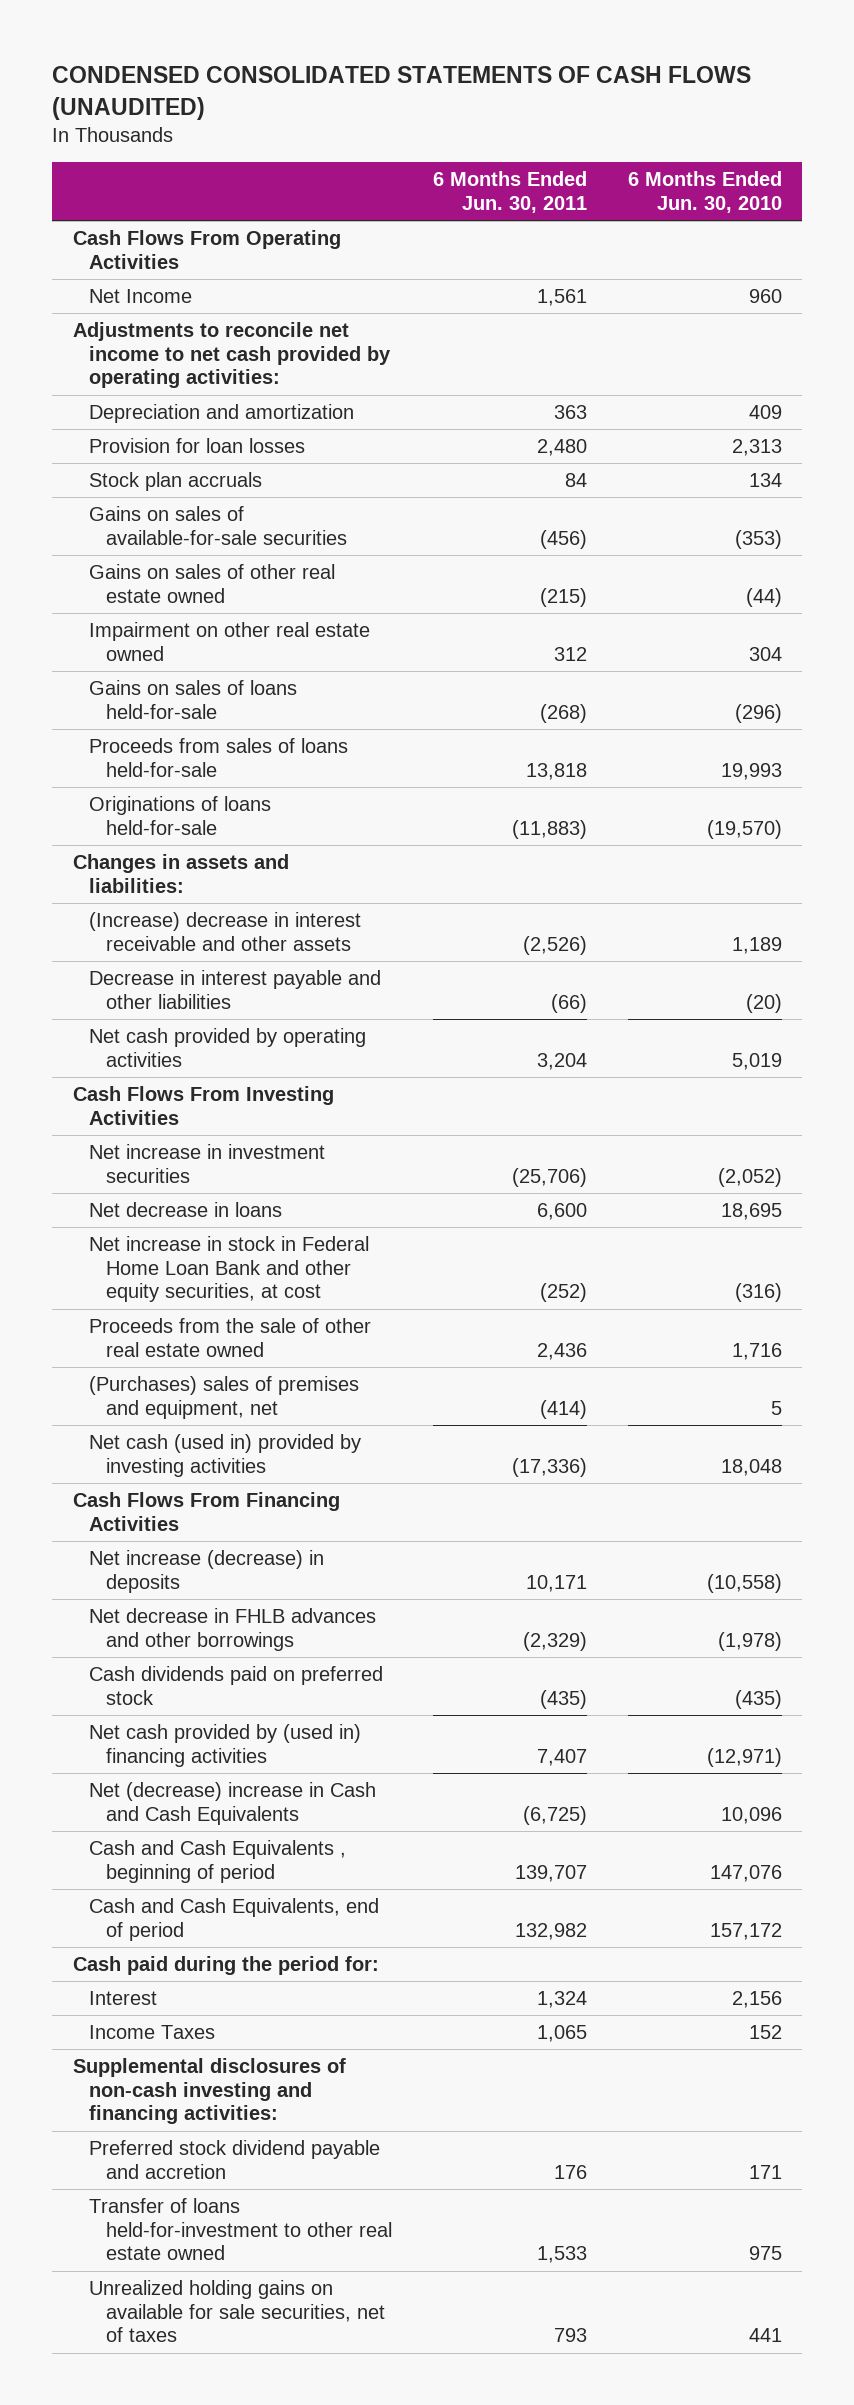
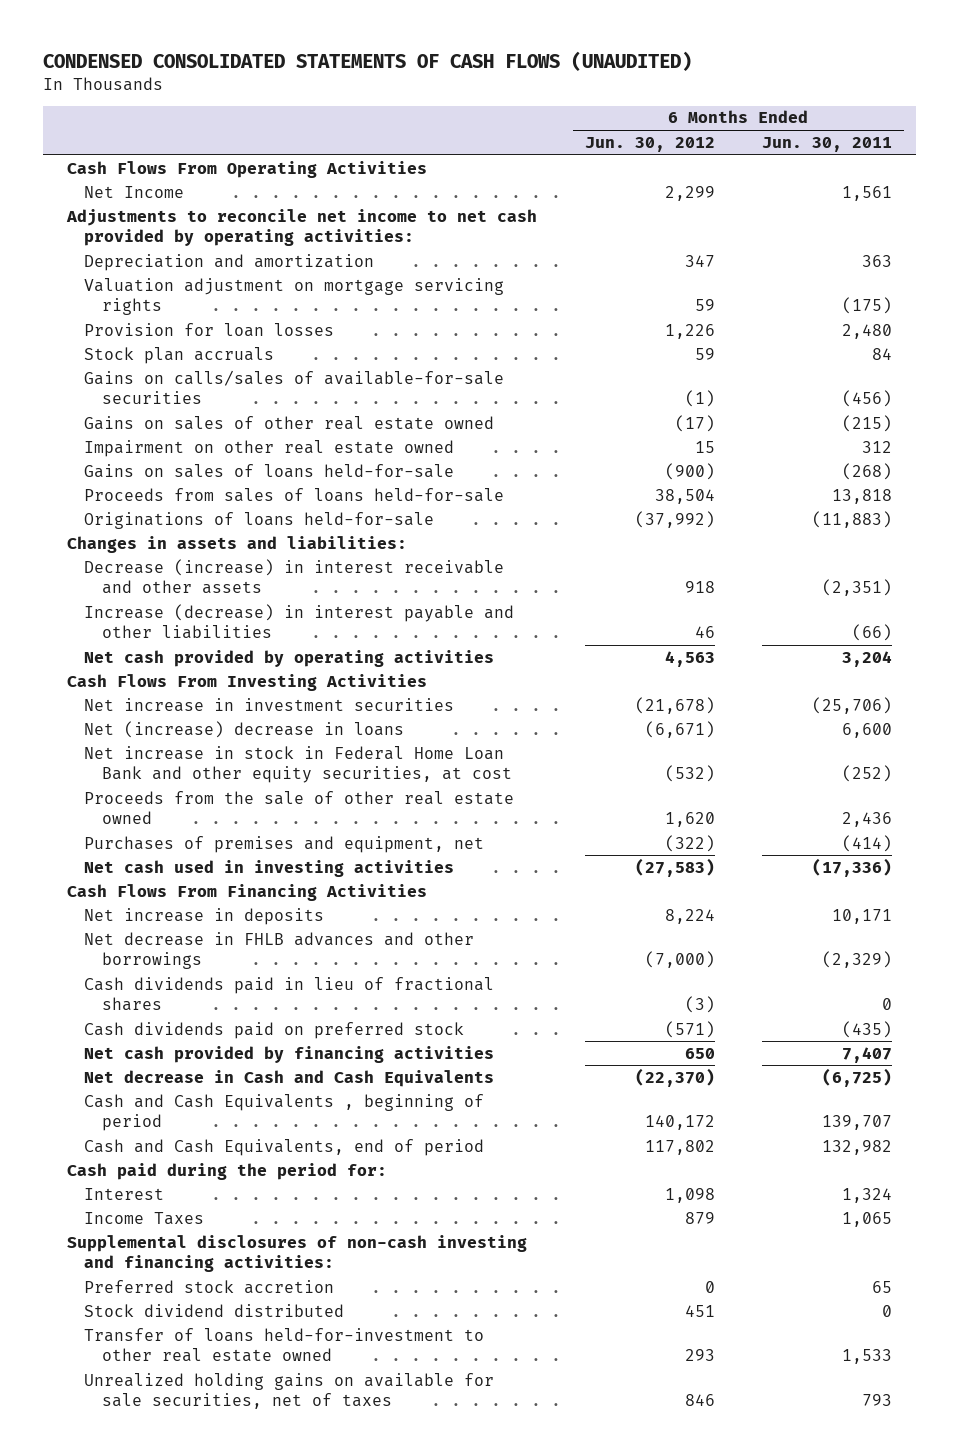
- | 6 Months Ended Jun. 30, 2011 | 6 Months Ended Jun. 30, 2010
+ | 6 Months Ended Jun. 30, 2012 | 6 Months Ended Jun. 30, 2011
+ Valuation adjustment on mortgage servicing rights | 59 | (175)
- Gains on sales of available-for-sale securities | (456) | (353)
+ Gains on calls/sales of available-for-sale securities | (1) | (456)
- (Increase) decrease in interest receivable and other assets | (2,526) | 1,189
- Decrease in interest payable and other liabilities | (66) | (20)
+ Decrease (increase) in interest receivable and other assets | 918 | (2,351)
+ Increase (decrease) in interest payable and other liabilities | 46 | (66)
- Net decrease in loans | 6,600 | 18,695
+ Net (increase) decrease in loans | (6,671) | 6,600
- (Purchases) sales of premises and equipment, net | (414) | 5
- Net cash (used in) provided by investing activities | (17,336) | 18,048
+ Purchases of premises and equipment, net | (322) | (414)
+ Net cash used in investing activities | (27,583) | (17,336)
- Net increase (decrease) in deposits | 10,171 | (10,558)
+ Net increase in deposits | 8,224 | 10,171
+ Cash dividends paid in lieu of fractional shares | (3) | 0
- Net cash provided by (used in) financing activities | 7,407 | (12,971)
- Net (decrease) increase in Cash and Cash Equivalents | (6,725) | 10,096
+ Net cash provided by financing activities | 650 | 7,407
+ Net decrease in Cash and Cash Equivalents | (22,370) | (6,725)
- Preferred stock dividend payable and accretion | 176 | 171
+ Preferred stock accretion | 0 | 65
+ Stock dividend distributed | 451 | 0

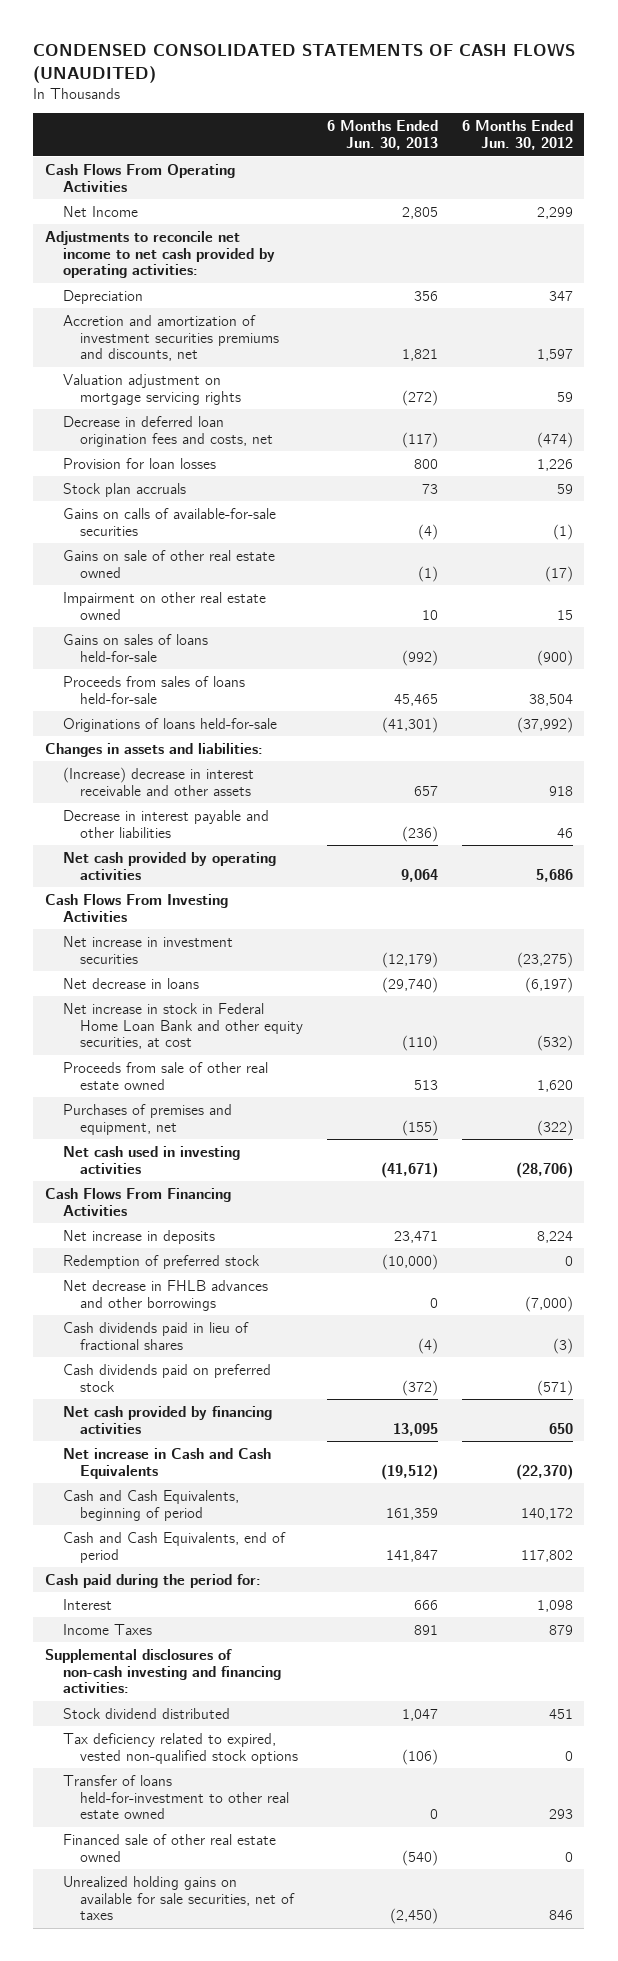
- | 6 Months Ended Jun. 30, 2012 | 6 Months Ended Jun. 30, 2011
+ | 6 Months Ended Jun. 30, 2013 | 6 Months Ended Jun. 30, 2012
- Depreciation and amortization | 347 | 363
+ Depreciation | 356 | 347
+ Accretion and amortization of investment securities premiums and discounts, net | 1,821 | 1,597
+ Decrease in deferred loan origination fees and costs, net | (117) | (474)
- Gains on calls/sales of available-for-sale securities | (1) | (456)
- Gains on sales of other real estate owned | (17) | (215)
+ Gains on calls of available-for-sale securities | (4) | (1)
+ Gains on sale of other real estate owned | (1) | (17)
- Decrease (increase) in interest receivable and other assets | 918 | (2,351)
- Increase (decrease) in interest payable and other liabilities | 46 | (66)
- Net cash provided by operating activities | 4,563 | 3,204
+ (Increase) decrease in interest receivable and other assets | 657 | 918
+ Decrease in interest payable and other liabilities | (236) | 46
+ Net cash provided by operating activities | 9,064 | 5,686
- Net increase in investment securities | (21,678) | (25,706)
- Net (increase) decrease in loans | (6,671) | 6,600
+ Net increase in investment securities | (12,179) | (23,275)
+ Net decrease in loans | (29,740) | (6,197)
- Proceeds from the sale of other real estate owned | 1,620 | 2,436
+ Proceeds from sale of other real estate owned | 513 | 1,620
- Net cash used in investing activities | (27,583) | (17,336)
+ Net cash used in investing activities | (41,671) | (28,706)
+ Redemption of preferred stock | (10,000) | 0
- Net decrease in Cash and Cash Equivalents | (22,370) | (6,725)
- Cash and Cash Equivalents , beginning of period | 140,172 | 139,707
+ Net increase in Cash and Cash Equivalents | (19,512) | (22,370)
+ Cash and Cash Equivalents, beginning of period | 161,359 | 140,172
- Preferred stock accretion | 0 | 65
+ Tax deficiency related to expired, vested non-qualified stock options | (106) | 0
+ Financed sale of other real estate owned | (540) | 0

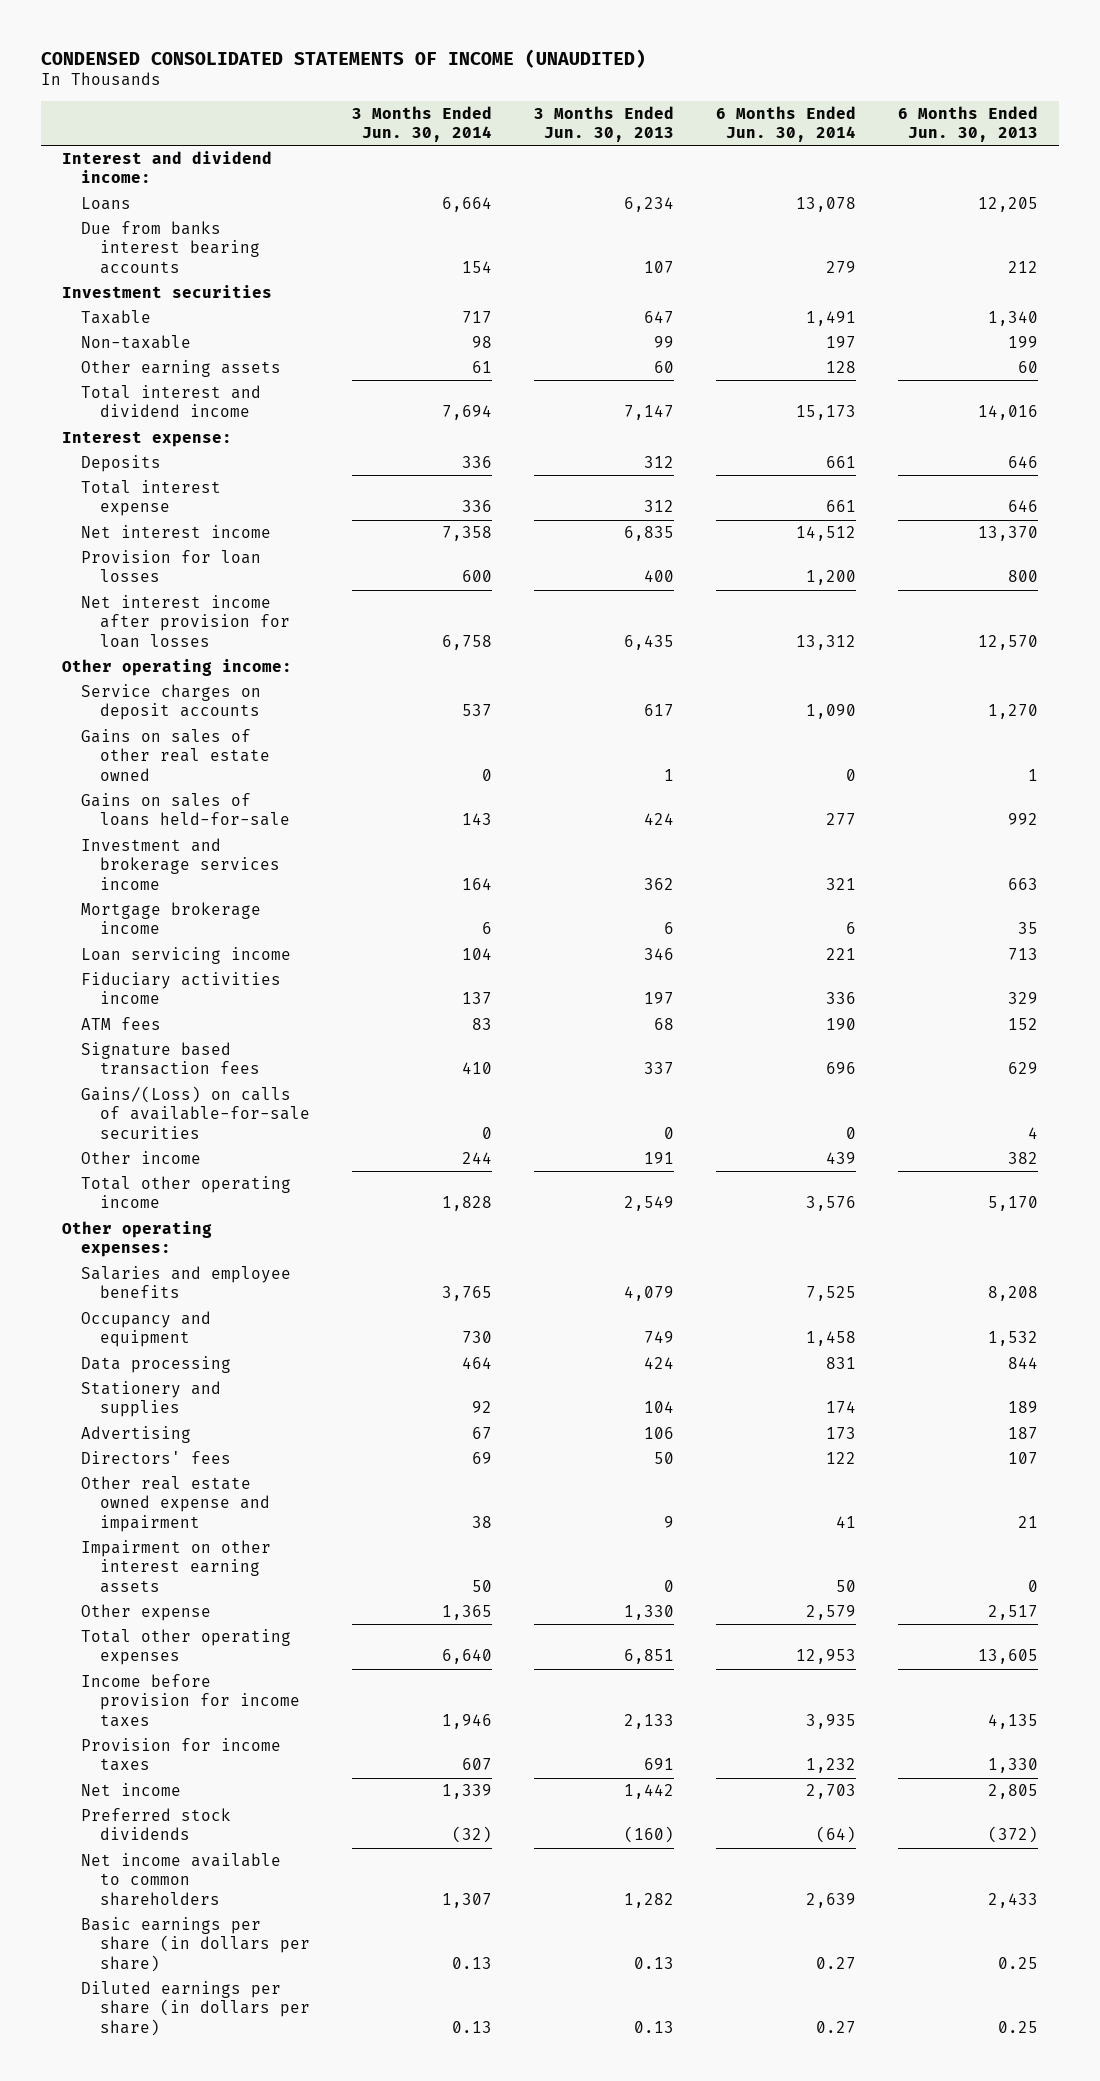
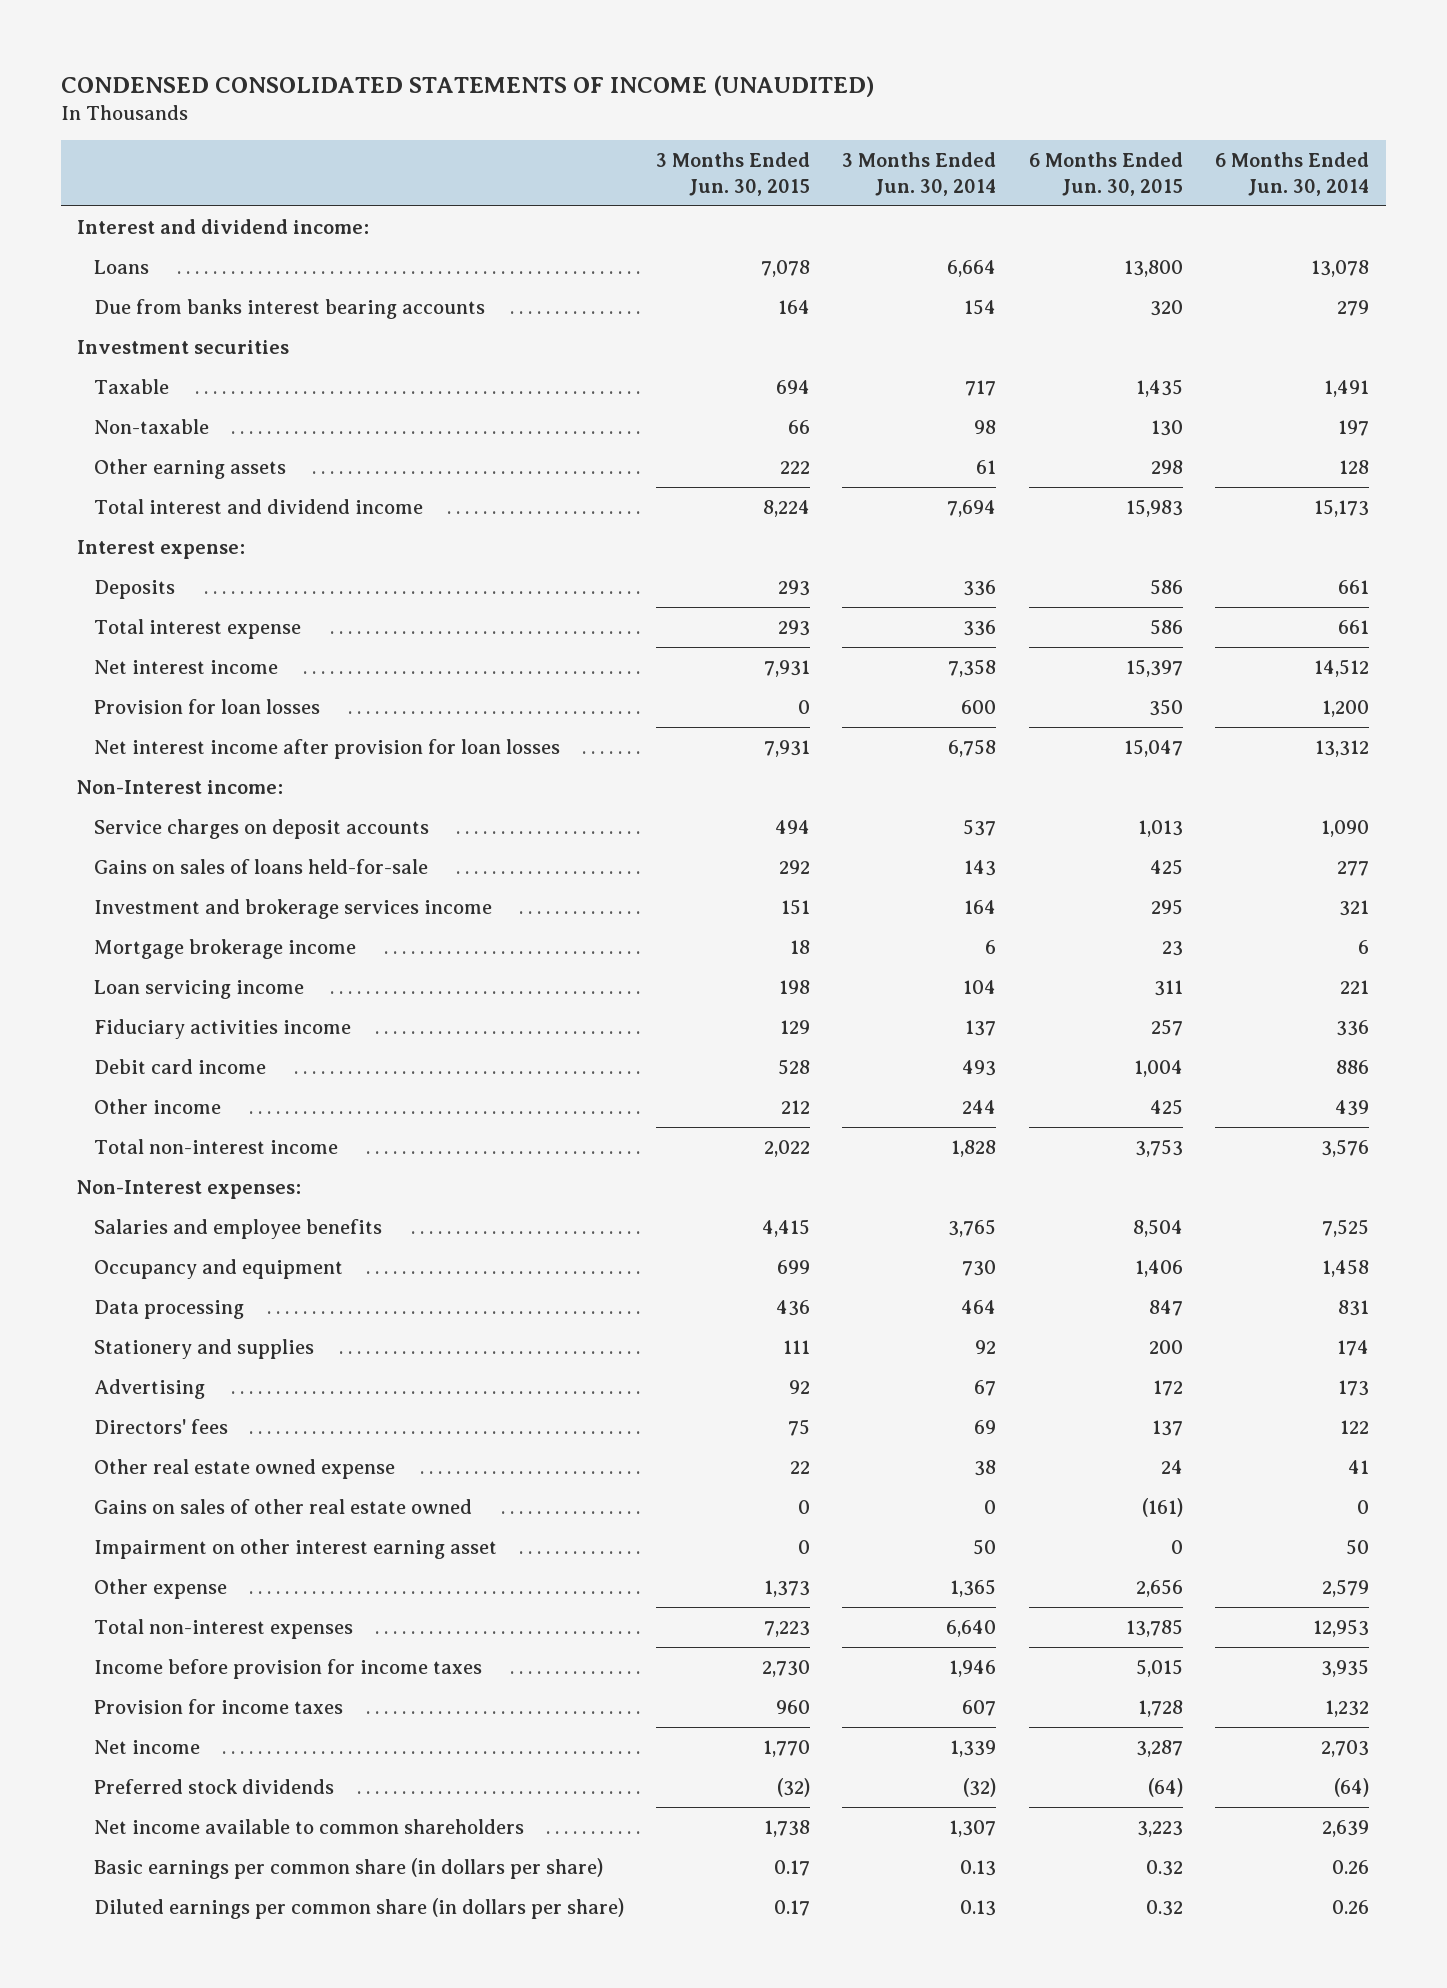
- | 3 Months Ended Jun. 30, 2014 | 3 Months Ended Jun. 30, 2013 | 6 Months Ended Jun. 30, 2014 | 6 Months Ended Jun. 30, 2013
+ | 3 Months Ended Jun. 30, 2015 | 3 Months Ended Jun. 30, 2014 | 6 Months Ended Jun. 30, 2015 | 6 Months Ended Jun. 30, 2014
- Other operating income:
+ Non-Interest income:
- ATM fees | 83 | 68 | 190 | 152
- Signature based transaction fees | 410 | 337 | 696 | 629
- Gains/(Loss) on calls of available-for-sale securities | 0 | 0 | 0 | 4
+ Debit card income | 528 | 493 | 1,004 | 886
- Total other operating income | 1,828 | 2,549 | 3,576 | 5,170
- Other operating expenses:
+ Total non-interest income | 2,022 | 1,828 | 3,753 | 3,576
+ Non-Interest expenses:
- Other real estate owned expense and impairment | 38 | 9 | 41 | 21
- Impairment on other interest earning assets | 50 | 0 | 50 | 0
+ Other real estate owned expense | 22 | 38 | 24 | 41
moved down: Gains on sales of other real estate owned | 0 | 0 | (161) | 0
+ Impairment on other interest earning asset | 0 | 50 | 0 | 50
- Total other operating expenses | 6,640 | 6,851 | 12,953 | 13,605
+ Total non-interest expenses | 7,223 | 6,640 | 13,785 | 12,953
- Basic earnings per share (in dollars per share) | 0.13 | 0.13 | 0.27 | 0.25
- Diluted earnings per share (in dollars per share) | 0.13 | 0.13 | 0.27 | 0.25
+ Basic earnings per common share (in dollars per share) | 0.17 | 0.13 | 0.32 | 0.26
+ Diluted earnings per common share (in dollars per share) | 0.17 | 0.13 | 0.32 | 0.26

